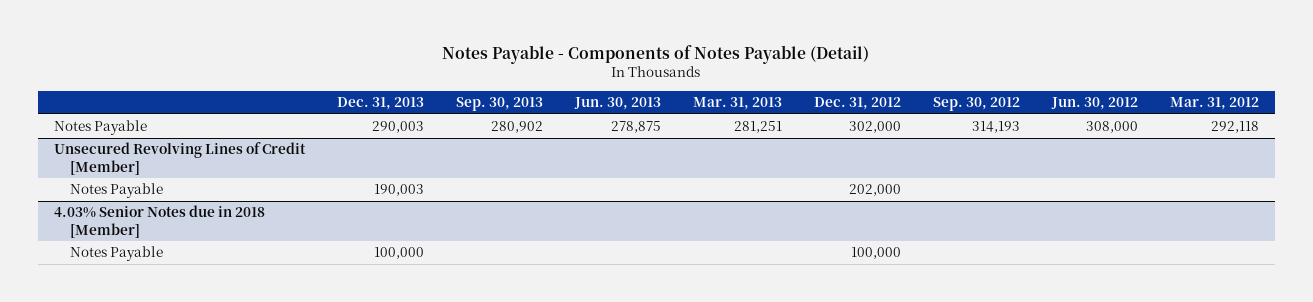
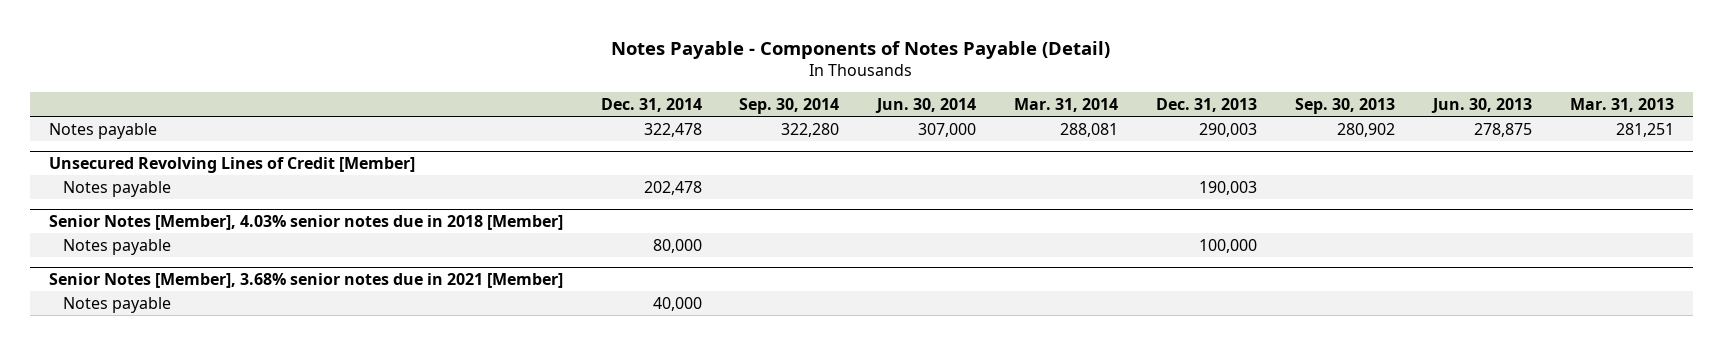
- | Dec. 31, 2013 | Sep. 30, 2013 | Jun. 30, 2013 | Mar. 31, 2013 | Dec. 31, 2012 | Sep. 30, 2012 | Jun. 30, 2012 | Mar. 31, 2012
+ | Dec. 31, 2014 | Sep. 30, 2014 | Jun. 30, 2014 | Mar. 31, 2014 | Dec. 31, 2013 | Sep. 30, 2013 | Jun. 30, 2013 | Mar. 31, 2013
- Notes Payable | 290,003 | 280,902 | 278,875 | 281,251 | 302,000 | 314,193 | 308,000 | 292,118
+ Notes payable | 322,478 | 322,280 | 307,000 | 288,081 | 290,003 | 280,902 | 278,875 | 281,251
@ Unsecured Revolving Lines of Credit [Member]
- Notes Payable | 190,003 | | | | 202,000 | | |
- 4.03% Senior Notes due in 2018 [Member]
- Notes Payable | 100,000 | | | | 100,000 | | |
@ Unsecured Revolving Lines of Credit [Member]
+ Notes payable | 202,478 | | | | 190,003 | | |
+ Senior Notes [Member], 4.03% senior notes due in 2018 [Member]
+ Notes payable | 80,000 | | | | 100,000 | | |
+ Senior Notes [Member], 3.68% senior notes due in 2021 [Member]
+ Notes payable | 40,000 | | | | | | |

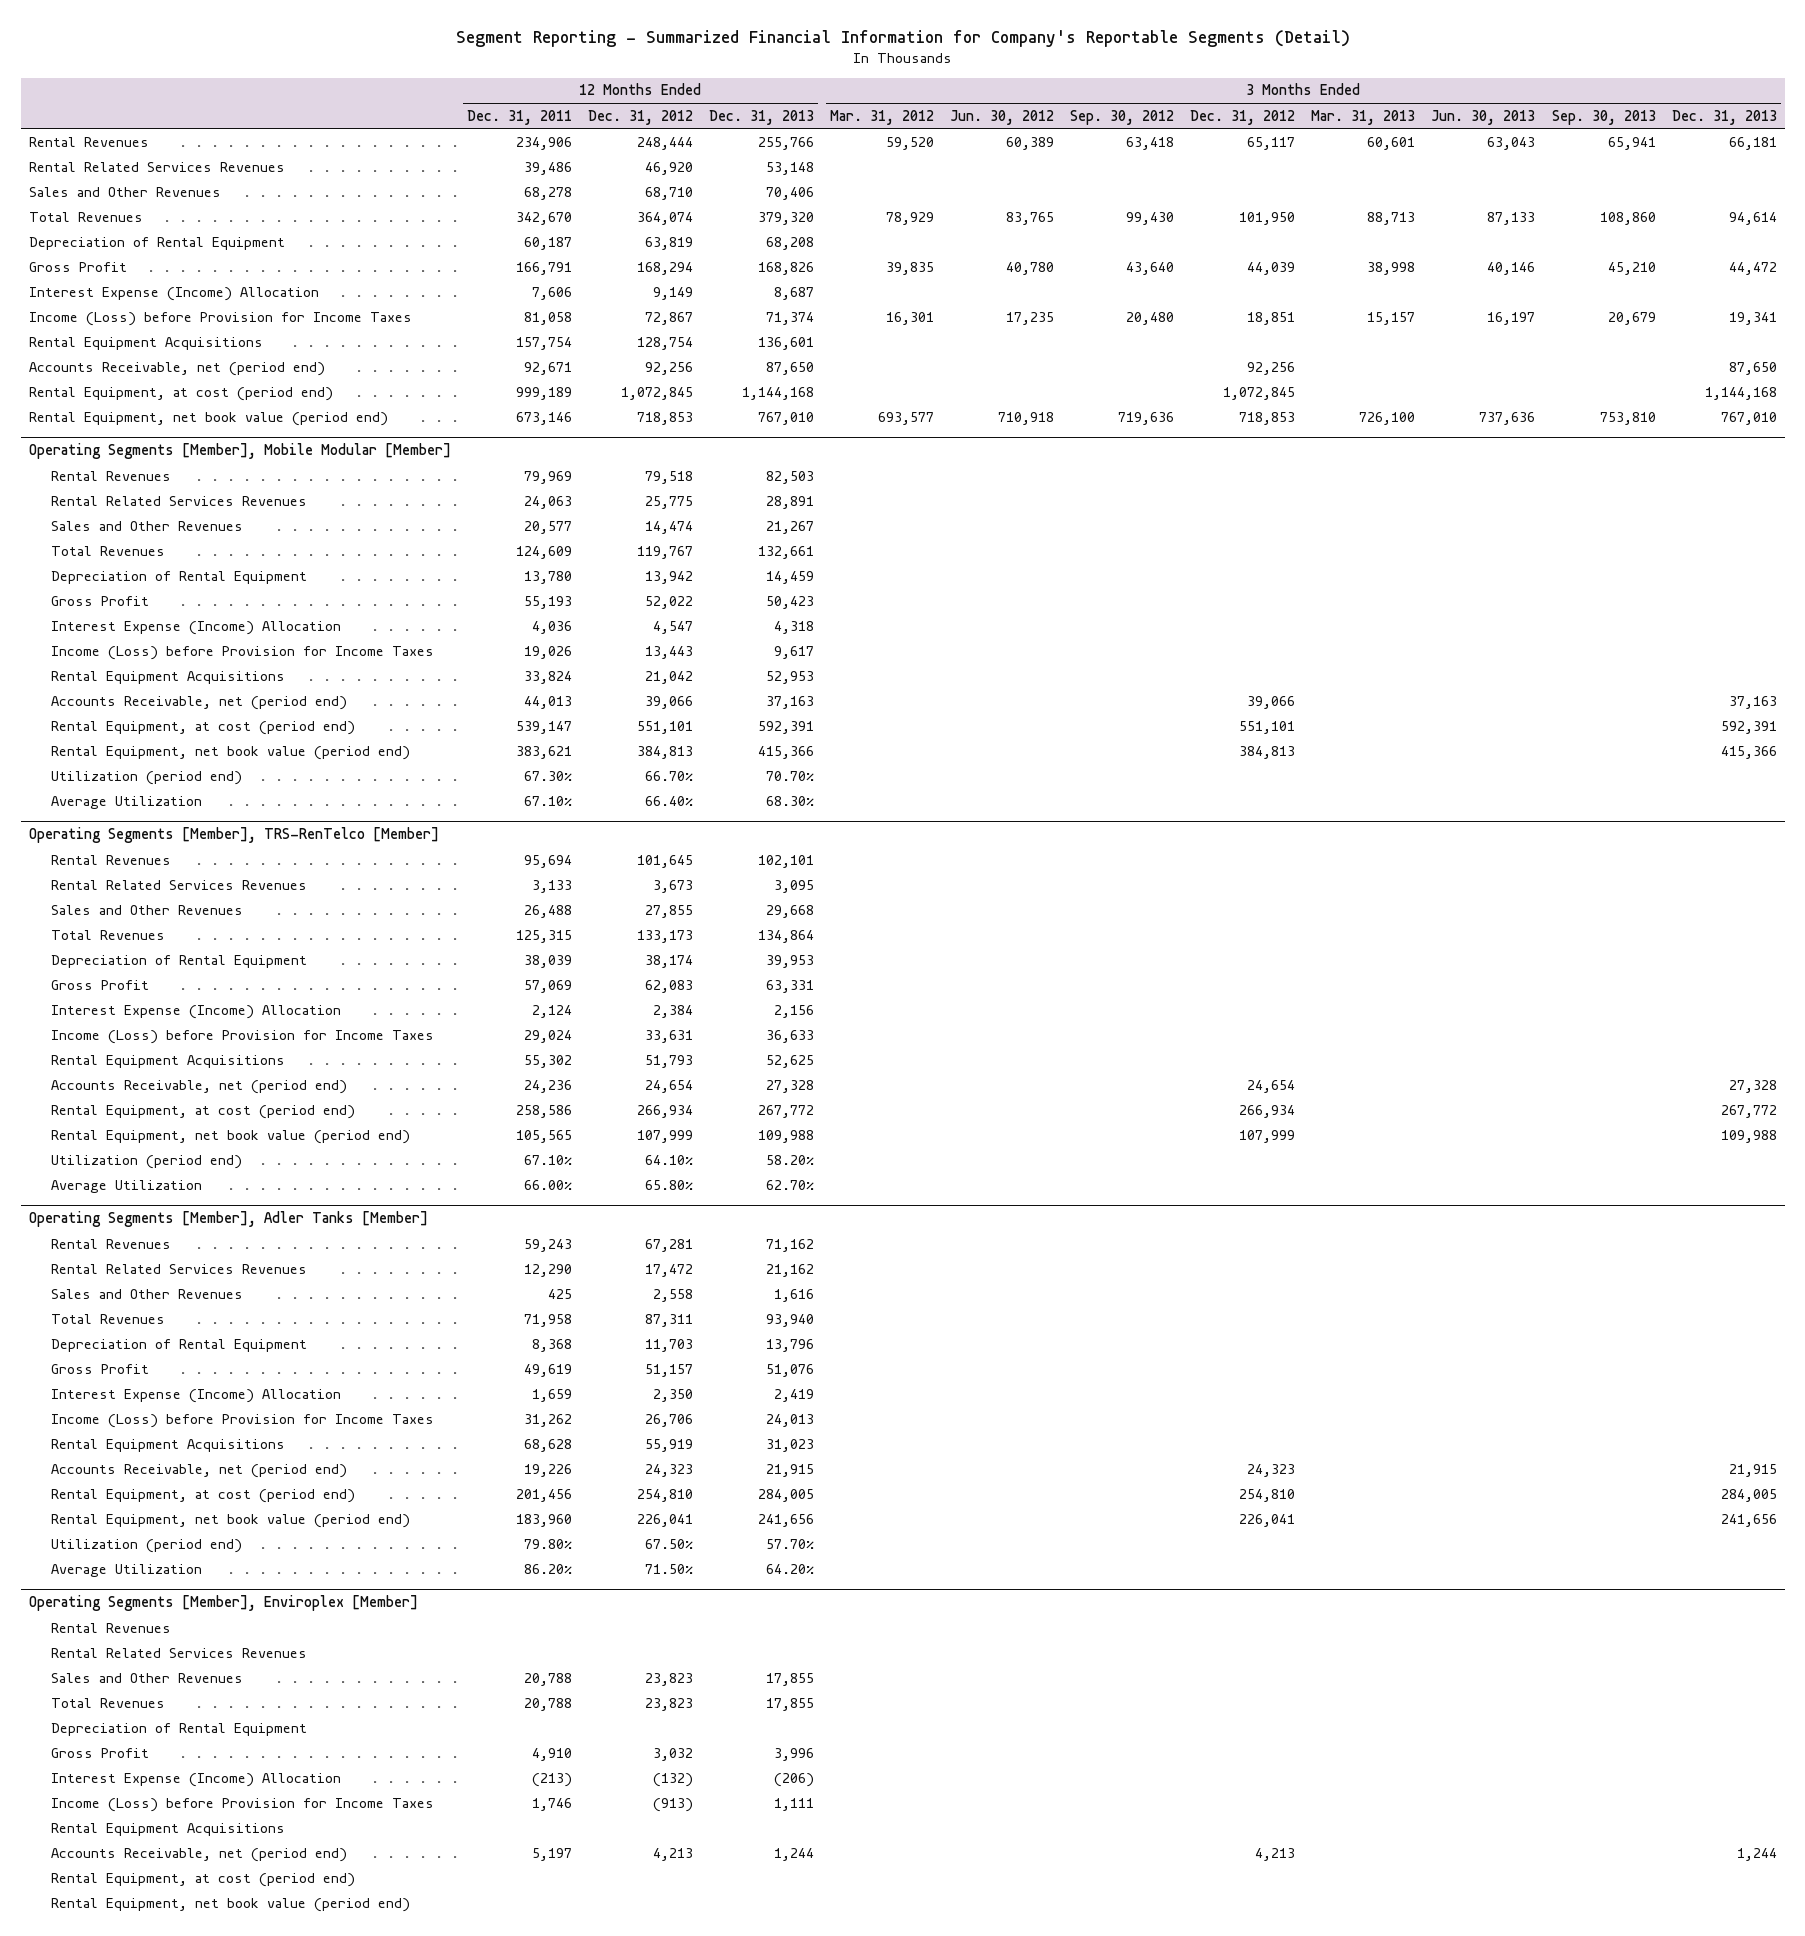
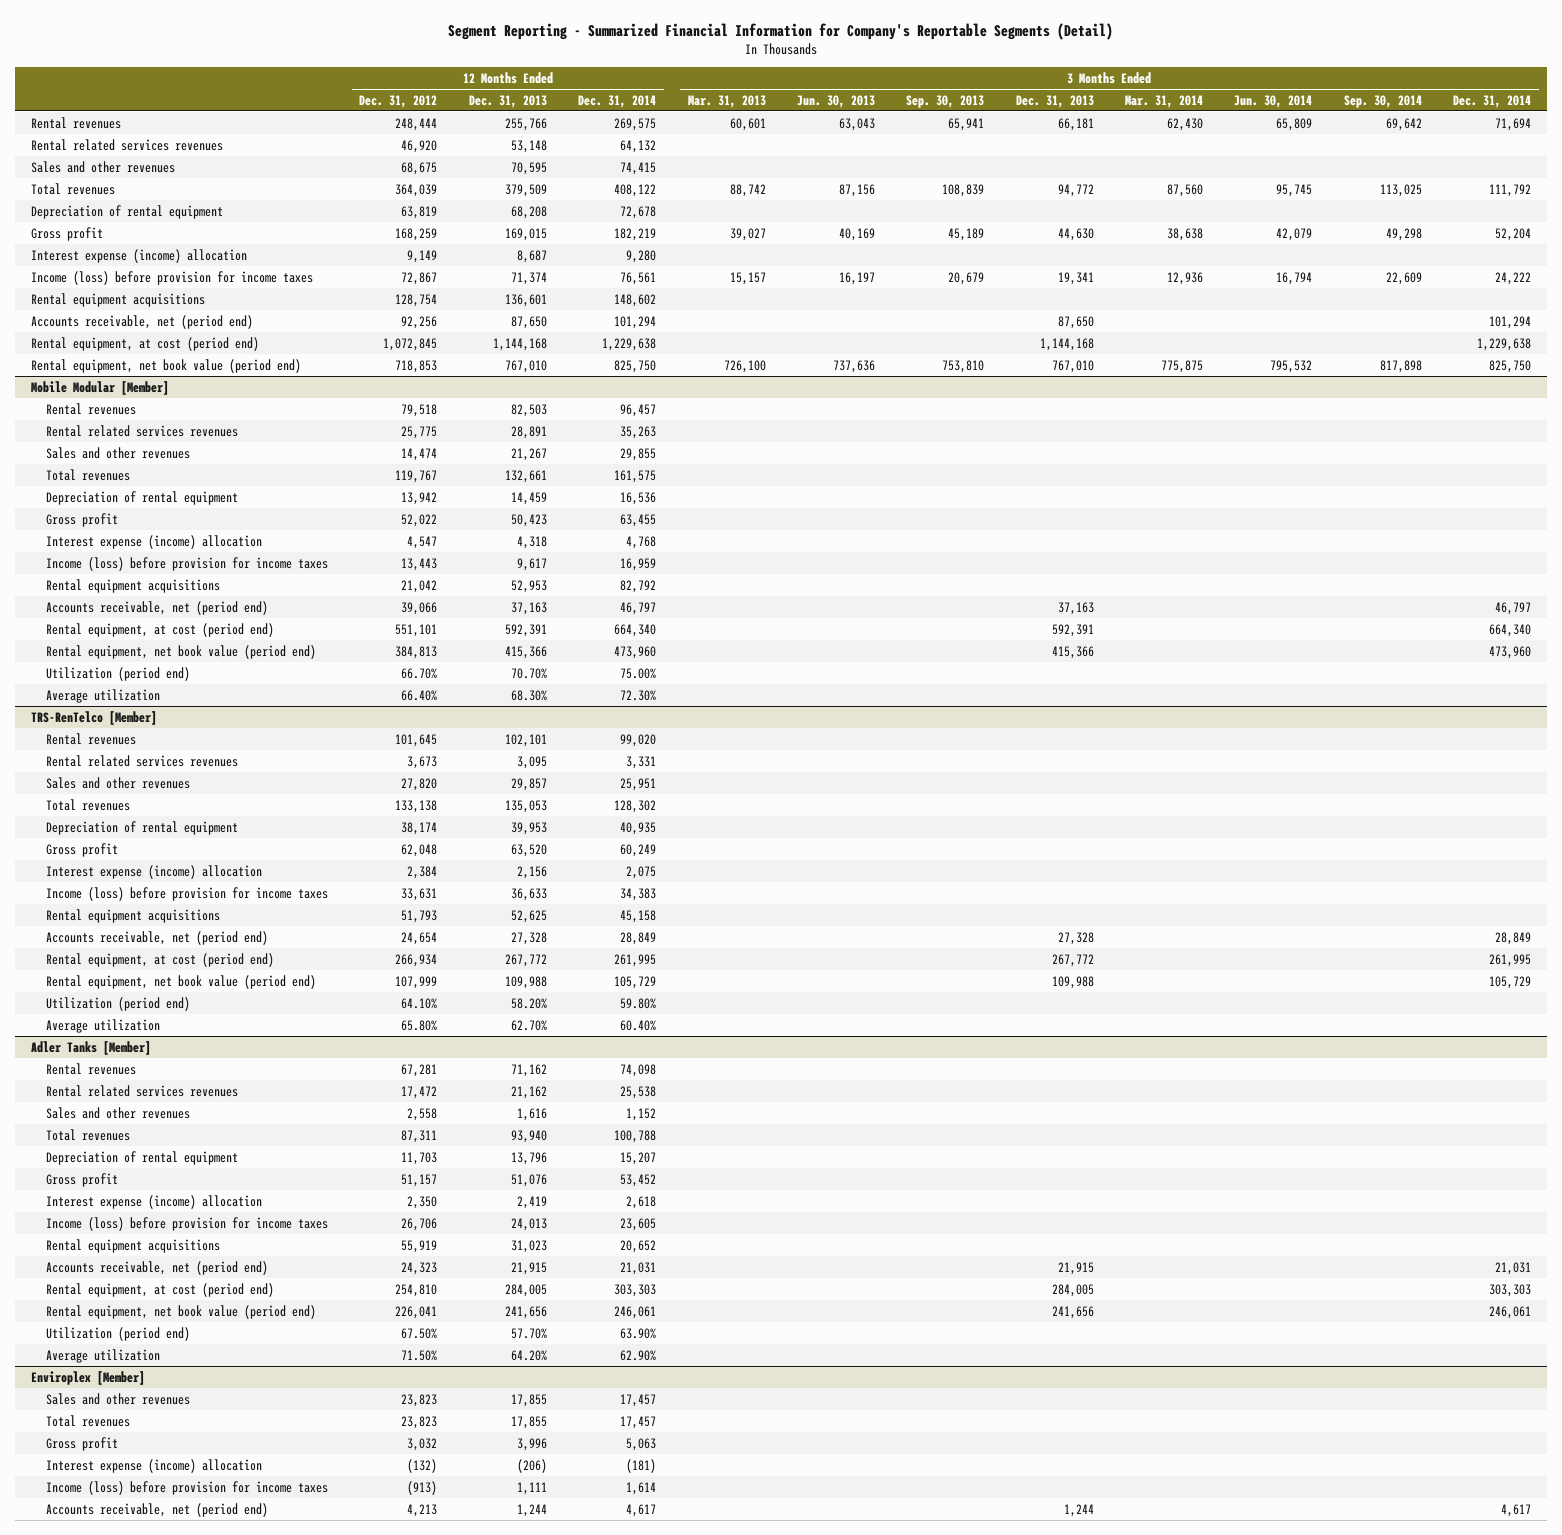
- | 12 Months Ended Dec. 31, 2011 | 12 Months Ended Dec. 31, 2012 | 12 Months Ended Dec. 31, 2013 | 3 Months Ended Mar. 31, 2012 | 3 Months Ended Jun. 30, 2012 | 3 Months Ended Sep. 30, 2012 | 3 Months Ended Dec. 31, 2012 | 3 Months Ended Mar. 31, 2013 | 3 Months Ended Jun. 30, 2013 | 3 Months Ended Sep. 30, 2013 | 3 Months Ended Dec. 31, 2013
+ | 12 Months Ended Dec. 31, 2012 | 12 Months Ended Dec. 31, 2013 | 12 Months Ended Dec. 31, 2014 | 3 Months Ended Mar. 31, 2013 | 3 Months Ended Jun. 30, 2013 | 3 Months Ended Sep. 30, 2013 | 3 Months Ended Dec. 31, 2013 | 3 Months Ended Mar. 31, 2014 | 3 Months Ended Jun. 30, 2014 | 3 Months Ended Sep. 30, 2014 | 3 Months Ended Dec. 31, 2014
- Rental Revenues | 234,906 | 248,444 | 255,766 | 59,520 | 60,389 | 63,418 | 65,117 | 60,601 | 63,043 | 65,941 | 66,181
- Rental Related Services Revenues | 39,486 | 46,920 | 53,148 | | | | | | | |
- Sales and Other Revenues | 68,278 | 68,710 | 70,406 | | | | | | | |
- Total Revenues | 342,670 | 364,074 | 379,320 | 78,929 | 83,765 | 99,430 | 101,950 | 88,713 | 87,133 | 108,860 | 94,614
- Depreciation of Rental Equipment | 60,187 | 63,819 | 68,208 | | | | | | | |
- Gross Profit | 166,791 | 168,294 | 168,826 | 39,835 | 40,780 | 43,640 | 44,039 | 38,998 | 40,146 | 45,210 | 44,472
- Interest Expense (Income) Allocation | 7,606 | 9,149 | 8,687 | | | | | | | |
- Income (Loss) before Provision for Income Taxes | 81,058 | 72,867 | 71,374 | 16,301 | 17,235 | 20,480 | 18,851 | 15,157 | 16,197 | 20,679 | 19,341
- Rental Equipment Acquisitions | 157,754 | 128,754 | 136,601 | | | | | | | |
- Accounts Receivable, net (period end) | 92,671 | 92,256 | 87,650 | | | | 92,256 | | | | 87,650
- Rental Equipment, at cost (period end) | 999,189 | 1,072,845 | 1,144,168 | | | | 1,072,845 | | | | 1,144,168
- Rental Equipment, net book value (period end) | 673,146 | 718,853 | 767,010 | 693,577 | 710,918 | 719,636 | 718,853 | 726,100 | 737,636 | 753,810 | 767,010
- Operating Segments [Member], Mobile Modular [Member]
- Rental Revenues | 79,969 | 79,518 | 82,503 | | | | | | | |
- Rental Related Services Revenues | 24,063 | 25,775 | 28,891 | | | | | | | |
- Sales and Other Revenues | 20,577 | 14,474 | 21,267 | | | | | | | |
- Total Revenues | 124,609 | 119,767 | 132,661 | | | | | | | |
- Depreciation of Rental Equipment | 13,780 | 13,942 | 14,459 | | | | | | | |
- Gross Profit | 55,193 | 52,022 | 50,423 | | | | | | | |
- Interest Expense (Income) Allocation | 4,036 | 4,547 | 4,318 | | | | | | | |
- Income (Loss) before Provision for Income Taxes | 19,026 | 13,443 | 9,617 | | | | | | | |
- Rental Equipment Acquisitions | 33,824 | 21,042 | 52,953 | | | | | | | |
- Accounts Receivable, net (period end) | 44,013 | 39,066 | 37,163 | | | | 39,066 | | | | 37,163
- Rental Equipment, at cost (period end) | 539,147 | 551,101 | 592,391 | | | | 551,101 | | | | 592,391
- Rental Equipment, net book value (period end) | 383,621 | 384,813 | 415,366 | | | | 384,813 | | | | 415,366
+ Rental revenues | 248,444 | 255,766 | 269,575 | 60,601 | 63,043 | 65,941 | 66,181 | 62,430 | 65,809 | 69,642 | 71,694
+ Rental related services revenues | 46,920 | 53,148 | 64,132 | | | | | | | |
+ Sales and other revenues | 68,675 | 70,595 | 74,415 | | | | | | | |
+ Total revenues | 364,039 | 379,509 | 408,122 | 88,742 | 87,156 | 108,839 | 94,772 | 87,560 | 95,745 | 113,025 | 111,792
+ Depreciation of rental equipment | 63,819 | 68,208 | 72,678 | | | | | | | |
+ Gross profit | 168,259 | 169,015 | 182,219 | 39,027 | 40,169 | 45,189 | 44,630 | 38,638 | 42,079 | 49,298 | 52,204
+ Interest expense (income) allocation | 9,149 | 8,687 | 9,280 | | | | | | | |
+ Income (loss) before provision for income taxes | 72,867 | 71,374 | 76,561 | 15,157 | 16,197 | 20,679 | 19,341 | 12,936 | 16,794 | 22,609 | 24,222
+ Rental equipment acquisitions | 128,754 | 136,601 | 148,602 | | | | | | | |
+ Accounts receivable, net (period end) | 92,256 | 87,650 | 101,294 | | | | 87,650 | | | | 101,294
+ Rental equipment, at cost (period end) | 1,072,845 | 1,144,168 | 1,229,638 | | | | 1,144,168 | | | | 1,229,638
+ Rental equipment, net book value (period end) | 718,853 | 767,010 | 825,750 | 726,100 | 737,636 | 753,810 | 767,010 | 775,875 | 795,532 | 817,898 | 825,750
+ Mobile Modular [Member]
+ Rental revenues | 79,518 | 82,503 | 96,457 | | | | | | | |
+ Rental related services revenues | 25,775 | 28,891 | 35,263 | | | | | | | |
+ Sales and other revenues | 14,474 | 21,267 | 29,855 | | | | | | | |
+ Total revenues | 119,767 | 132,661 | 161,575 | | | | | | | |
+ Depreciation of rental equipment | 13,942 | 14,459 | 16,536 | | | | | | | |
+ Gross profit | 52,022 | 50,423 | 63,455 | | | | | | | |
+ Interest expense (income) allocation | 4,547 | 4,318 | 4,768 | | | | | | | |
+ Income (loss) before provision for income taxes | 13,443 | 9,617 | 16,959 | | | | | | | |
+ Rental equipment acquisitions | 21,042 | 52,953 | 82,792 | | | | | | | |
+ Accounts receivable, net (period end) | 39,066 | 37,163 | 46,797 | | | | 37,163 | | | | 46,797
+ Rental equipment, at cost (period end) | 551,101 | 592,391 | 664,340 | | | | 592,391 | | | | 664,340
+ Rental equipment, net book value (period end) | 384,813 | 415,366 | 473,960 | | | | 415,366 | | | | 473,960
- Average Utilization | 67.10% | 66.40% | 68.30% | | | | | | | |
- Operating Segments [Member], TRS-RenTelco [Member]
- Rental Revenues | 95,694 | 101,645 | 102,101 | | | | | | | |
- Rental Related Services Revenues | 3,133 | 3,673 | 3,095 | | | | | | | |
- Sales and Other Revenues | 26,488 | 27,855 | 29,668 | | | | | | | |
- Total Revenues | 125,315 | 133,173 | 134,864 | | | | | | | |
- Depreciation of Rental Equipment | 38,039 | 38,174 | 39,953 | | | | | | | |
- Gross Profit | 57,069 | 62,083 | 63,331 | | | | | | | |
- Interest Expense (Income) Allocation | 2,124 | 2,384 | 2,156 | | | | | | | |
- Income (Loss) before Provision for Income Taxes | 29,024 | 33,631 | 36,633 | | | | | | | |
- Rental Equipment Acquisitions | 55,302 | 51,793 | 52,625 | | | | | | | |
- Accounts Receivable, net (period end) | 24,236 | 24,654 | 27,328 | | | | 24,654 | | | | 27,328
- Rental Equipment, at cost (period end) | 258,586 | 266,934 | 267,772 | | | | 266,934 | | | | 267,772
- Rental Equipment, net book value (period end) | 105,565 | 107,999 | 109,988 | | | | 107,999 | | | | 109,988
+ Average utilization | 66.40% | 68.30% | 72.30% | | | | | | | |
+ TRS-RenTelco [Member]
+ Rental revenues | 101,645 | 102,101 | 99,020 | | | | | | | |
+ Rental related services revenues | 3,673 | 3,095 | 3,331 | | | | | | | |
+ Sales and other revenues | 27,820 | 29,857 | 25,951 | | | | | | | |
+ Total revenues | 133,138 | 135,053 | 128,302 | | | | | | | |
+ Depreciation of rental equipment | 38,174 | 39,953 | 40,935 | | | | | | | |
+ Gross profit | 62,048 | 63,520 | 60,249 | | | | | | | |
+ Interest expense (income) allocation | 2,384 | 2,156 | 2,075 | | | | | | | |
+ Income (loss) before provision for income taxes | 33,631 | 36,633 | 34,383 | | | | | | | |
+ Rental equipment acquisitions | 51,793 | 52,625 | 45,158 | | | | | | | |
+ Accounts receivable, net (period end) | 24,654 | 27,328 | 28,849 | | | | 27,328 | | | | 28,849
+ Rental equipment, at cost (period end) | 266,934 | 267,772 | 261,995 | | | | 267,772 | | | | 261,995
+ Rental equipment, net book value (period end) | 107,999 | 109,988 | 105,729 | | | | 109,988 | | | | 105,729
- Average Utilization | 66.00% | 65.80% | 62.70% | | | | | | | |
- Operating Segments [Member], Adler Tanks [Member]
- Rental Revenues | 59,243 | 67,281 | 71,162 | | | | | | | |
- Rental Related Services Revenues | 12,290 | 17,472 | 21,162 | | | | | | | |
- Sales and Other Revenues | 425 | 2,558 | 1,616 | | | | | | | |
- Total Revenues | 71,958 | 87,311 | 93,940 | | | | | | | |
- Depreciation of Rental Equipment | 8,368 | 11,703 | 13,796 | | | | | | | |
- Gross Profit | 49,619 | 51,157 | 51,076 | | | | | | | |
- Interest Expense (Income) Allocation | 1,659 | 2,350 | 2,419 | | | | | | | |
- Income (Loss) before Provision for Income Taxes | 31,262 | 26,706 | 24,013 | | | | | | | |
- Rental Equipment Acquisitions | 68,628 | 55,919 | 31,023 | | | | | | | |
- Accounts Receivable, net (period end) | 19,226 | 24,323 | 21,915 | | | | 24,323 | | | | 21,915
- Rental Equipment, at cost (period end) | 201,456 | 254,810 | 284,005 | | | | 254,810 | | | | 284,005
- Rental Equipment, net book value (period end) | 183,960 | 226,041 | 241,656 | | | | 226,041 | | | | 241,656
+ Average utilization | 65.80% | 62.70% | 60.40% | | | | | | | |
+ Adler Tanks [Member]
+ Rental revenues | 67,281 | 71,162 | 74,098 | | | | | | | |
+ Rental related services revenues | 17,472 | 21,162 | 25,538 | | | | | | | |
+ Sales and other revenues | 2,558 | 1,616 | 1,152 | | | | | | | |
+ Total revenues | 87,311 | 93,940 | 100,788 | | | | | | | |
+ Depreciation of rental equipment | 11,703 | 13,796 | 15,207 | | | | | | | |
+ Gross profit | 51,157 | 51,076 | 53,452 | | | | | | | |
+ Interest expense (income) allocation | 2,350 | 2,419 | 2,618 | | | | | | | |
+ Income (loss) before provision for income taxes | 26,706 | 24,013 | 23,605 | | | | | | | |
+ Rental equipment acquisitions | 55,919 | 31,023 | 20,652 | | | | | | | |
+ Accounts receivable, net (period end) | 24,323 | 21,915 | 21,031 | | | | 21,915 | | | | 21,031
+ Rental equipment, at cost (period end) | 254,810 | 284,005 | 303,303 | | | | 284,005 | | | | 303,303
+ Rental equipment, net book value (period end) | 226,041 | 241,656 | 246,061 | | | | 241,656 | | | | 246,061
- Average Utilization | 86.20% | 71.50% | 64.20% | | | | | | | |
- Operating Segments [Member], Enviroplex [Member]
- Rental Revenues
- Rental Related Services Revenues
- Sales and Other Revenues | 20,788 | 23,823 | 17,855 | | | | | | | |
- Total Revenues | 20,788 | 23,823 | 17,855 | | | | | | | |
- Depreciation of Rental Equipment
- Gross Profit | 4,910 | 3,032 | 3,996 | | | | | | | |
- Interest Expense (Income) Allocation | (213) | (132) | (206) | | | | | | | |
- Income (Loss) before Provision for Income Taxes | 1,746 | (913) | 1,111 | | | | | | | |
- Rental Equipment Acquisitions
- Accounts Receivable, net (period end) | 5,197 | 4,213 | 1,244 | | | | 4,213 | | | | 1,244
- Rental Equipment, at cost (period end)
- Rental Equipment, net book value (period end)
+ Average utilization | 71.50% | 64.20% | 62.90% | | | | | | | |
+ Enviroplex [Member]
+ Sales and other revenues | 23,823 | 17,855 | 17,457 | | | | | | | |
+ Total revenues | 23,823 | 17,855 | 17,457 | | | | | | | |
+ Gross profit | 3,032 | 3,996 | 5,063 | | | | | | | |
+ Interest expense (income) allocation | (132) | (206) | (181) | | | | | | | |
+ Income (loss) before provision for income taxes | (913) | 1,111 | 1,614 | | | | | | | |
+ Accounts receivable, net (period end) | 4,213 | 1,244 | 4,617 | | | | 1,244 | | | | 4,617

